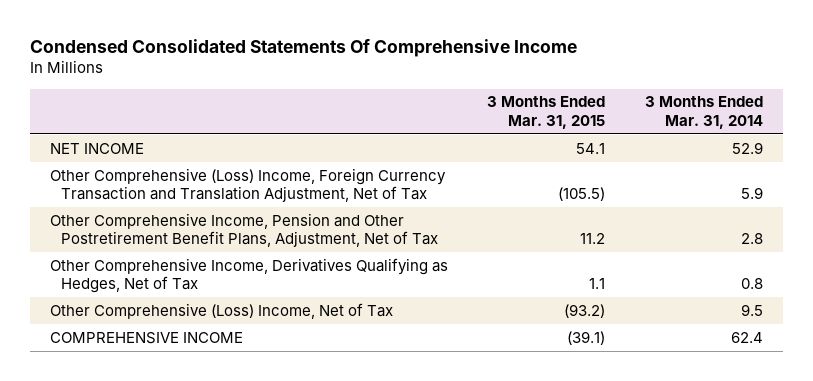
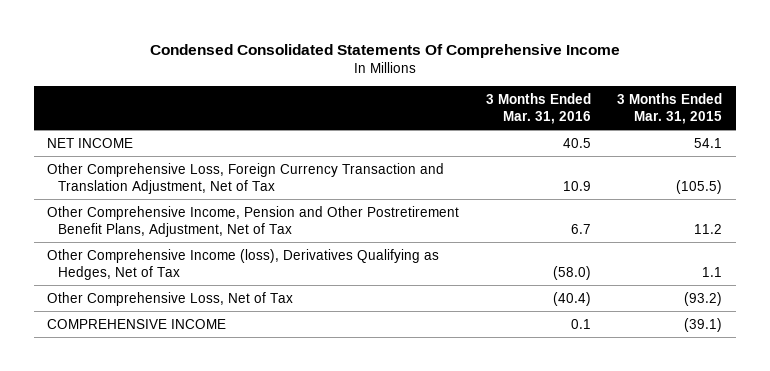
- | 3 Months Ended Mar. 31, 2015 | 3 Months Ended Mar. 31, 2014
+ | 3 Months Ended Mar. 31, 2016 | 3 Months Ended Mar. 31, 2015
- Other Comprehensive (Loss) Income, Foreign Currency Transaction and Translation Adjustment, Net of Tax | (105.5) | 5.9
+ Other Comprehensive Loss, Foreign Currency Transaction and Translation Adjustment, Net of Tax | 10.9 | (105.5)
- Other Comprehensive Income, Derivatives Qualifying as Hedges, Net of Tax | 1.1 | 0.8
- Other Comprehensive (Loss) Income, Net of Tax | (93.2) | 9.5
+ Other Comprehensive Income (loss), Derivatives Qualifying as Hedges, Net of Tax | (58.0) | 1.1
+ Other Comprehensive Loss, Net of Tax | (40.4) | (93.2)

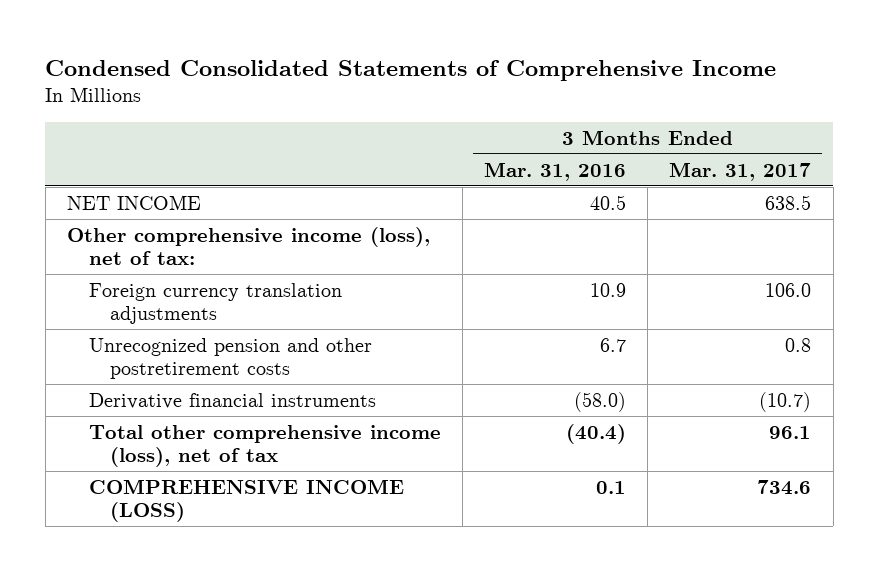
- Condensed Consolidated Statements Of Comprehensive Income
+ Condensed Consolidated Statements of Comprehensive Income
- | 3 Months Ended Mar. 31, 2016 | 3 Months Ended Mar. 31, 2015
+ | 3 Months Ended Mar. 31, 2016 | 3 Months Ended Mar. 31, 2017
- Other Comprehensive Loss, Foreign Currency Transaction and Translation Adjustment, Net of Tax | 10.9 | (105.5)
- Other Comprehensive Income, Pension and Other Postretirement Benefit Plans, Adjustment, Net of Tax | 6.7 | 11.2
- Other Comprehensive Income (loss), Derivatives Qualifying as Hedges, Net of Tax | (58.0) | 1.1
- Other Comprehensive Loss, Net of Tax | (40.4) | (93.2)
- COMPREHENSIVE INCOME | 0.1 | (39.1)
+ Other comprehensive income (loss), net of tax:
+ Foreign currency translation adjustments | 10.9 | 106.0
+ Unrecognized pension and other postretirement costs | 6.7 | 0.8
+ Derivative financial instruments | (58.0) | (10.7)
+ Total other comprehensive income (loss), net of tax | (40.4) | 96.1
+ COMPREHENSIVE INCOME (LOSS) | 0.1 | 734.6

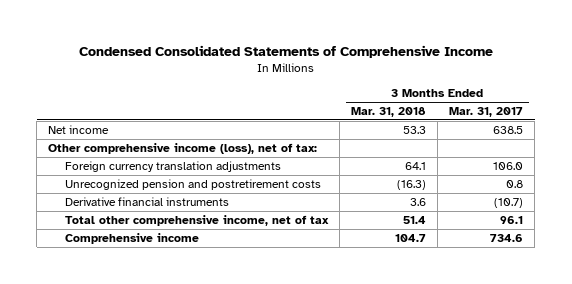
- | 3 Months Ended Mar. 31, 2016 | 3 Months Ended Mar. 31, 2017
+ | 3 Months Ended Mar. 31, 2018 | 3 Months Ended Mar. 31, 2017
- NET INCOME | 40.5 | 638.5
+ Net income | 53.3 | 638.5
- Unrecognized pension and other postretirement costs | 6.7 | 0.8
+ Unrecognized pension and postretirement costs | (16.3) | 0.8
- Total other comprehensive income (loss), net of tax | (40.4) | 96.1
- COMPREHENSIVE INCOME (LOSS) | 0.1 | 734.6
+ Total other comprehensive income, net of tax | 51.4 | 96.1
+ Comprehensive income | 104.7 | 734.6

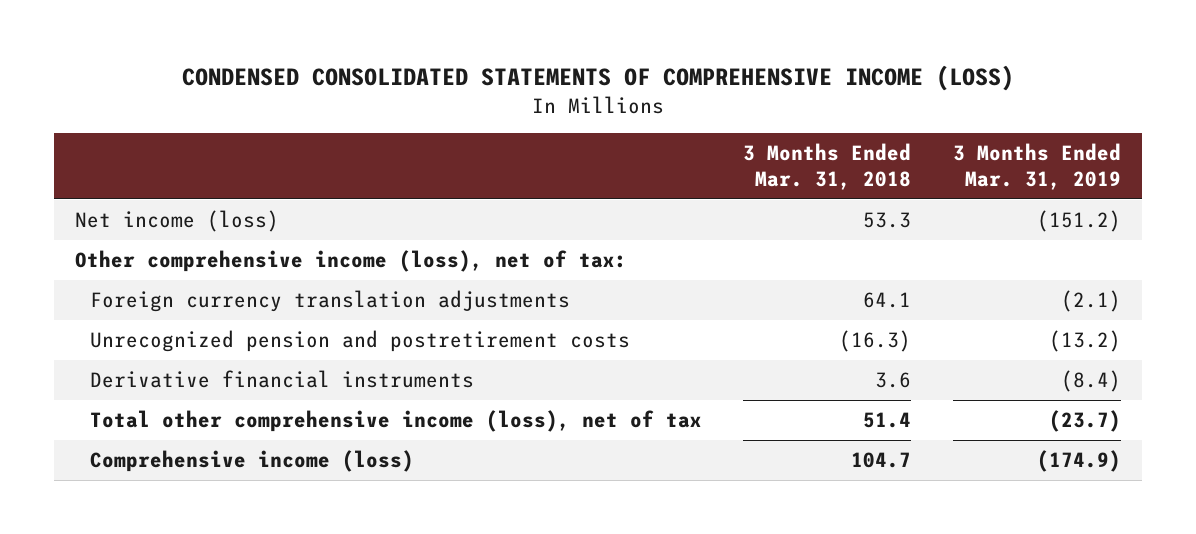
- Condensed Consolidated Statements of Comprehensive Income
+ CONDENSED CONSOLIDATED STATEMENTS OF COMPREHENSIVE INCOME (LOSS)
- | 3 Months Ended Mar. 31, 2018 | 3 Months Ended Mar. 31, 2017
+ | 3 Months Ended Mar. 31, 2018 | 3 Months Ended Mar. 31, 2019
- Net income | 53.3 | 638.5
+ Net income (loss) | 53.3 | (151.2)
- Total other comprehensive income, net of tax | 51.4 | 96.1
- Comprehensive income | 104.7 | 734.6
+ Total other comprehensive income (loss), net of tax | 51.4 | (23.7)
+ Comprehensive income (loss) | 104.7 | (174.9)

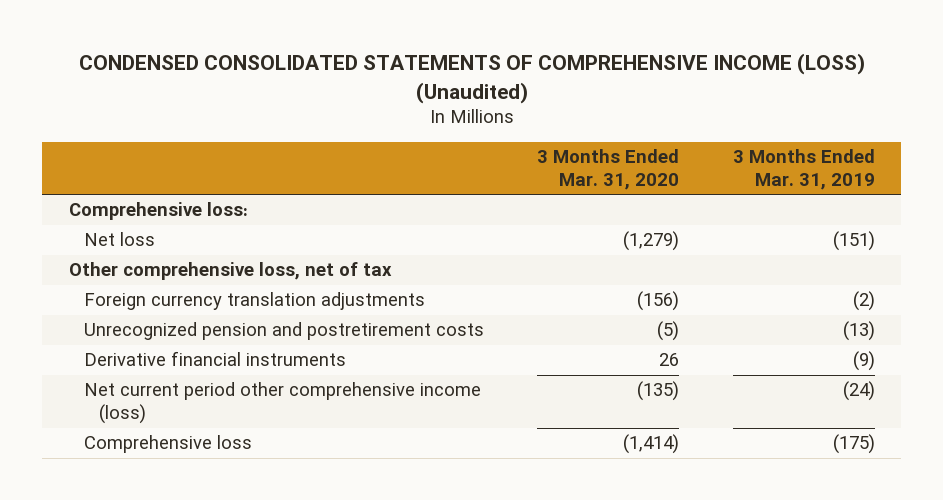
- CONDENSED CONSOLIDATED STATEMENTS OF COMPREHENSIVE INCOME (LOSS)
+ CONDENSED CONSOLIDATED STATEMENTS OF COMPREHENSIVE INCOME (LOSS) (Unaudited)
- | 3 Months Ended Mar. 31, 2018 | 3 Months Ended Mar. 31, 2019
+ | 3 Months Ended Mar. 31, 2020 | 3 Months Ended Mar. 31, 2019
- Net income (loss) | 53.3 | (151.2)
- Other comprehensive income (loss), net of tax:
- Foreign currency translation adjustments | 64.1 | (2.1)
- Unrecognized pension and postretirement costs | (16.3) | (13.2)
- Derivative financial instruments | 3.6 | (8.4)
- Total other comprehensive income (loss), net of tax | 51.4 | (23.7)
- Comprehensive income (loss) | 104.7 | (174.9)
+ Comprehensive loss:
+ Net loss | (1,279) | (151)
+ Other comprehensive loss, net of tax
+ Foreign currency translation adjustments | (156) | (2)
+ Unrecognized pension and postretirement costs | (5) | (13)
+ Derivative financial instruments | 26 | (9)
+ Net current period other comprehensive income (loss) | (135) | (24)
+ Comprehensive loss | (1,414) | (175)

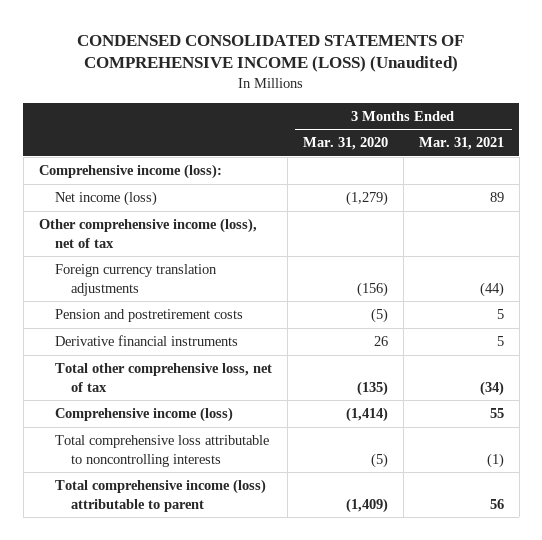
- | 3 Months Ended Mar. 31, 2020 | 3 Months Ended Mar. 31, 2019
+ | 3 Months Ended Mar. 31, 2020 | 3 Months Ended Mar. 31, 2021
- Comprehensive loss:
- Net loss | (1,279) | (151)
- Other comprehensive loss, net of tax
+ Comprehensive income (loss):
+ Net income (loss) | (1,279) | 89
+ Other comprehensive income (loss), net of tax
- Unrecognized pension and postretirement costs | (5) | (13)
+ Pension and postretirement costs | (5) | 5
- Net current period other comprehensive income (loss) | (135) | (24)
- Comprehensive loss | (1,414) | (175)
+ Total other comprehensive loss, net of tax | (135) | (34)
+ Comprehensive income (loss) | (1,414) | 55
+ Total comprehensive loss attributable to noncontrolling interests | (5) | (1)
+ Total comprehensive income (loss) attributable to parent | (1,409) | 56

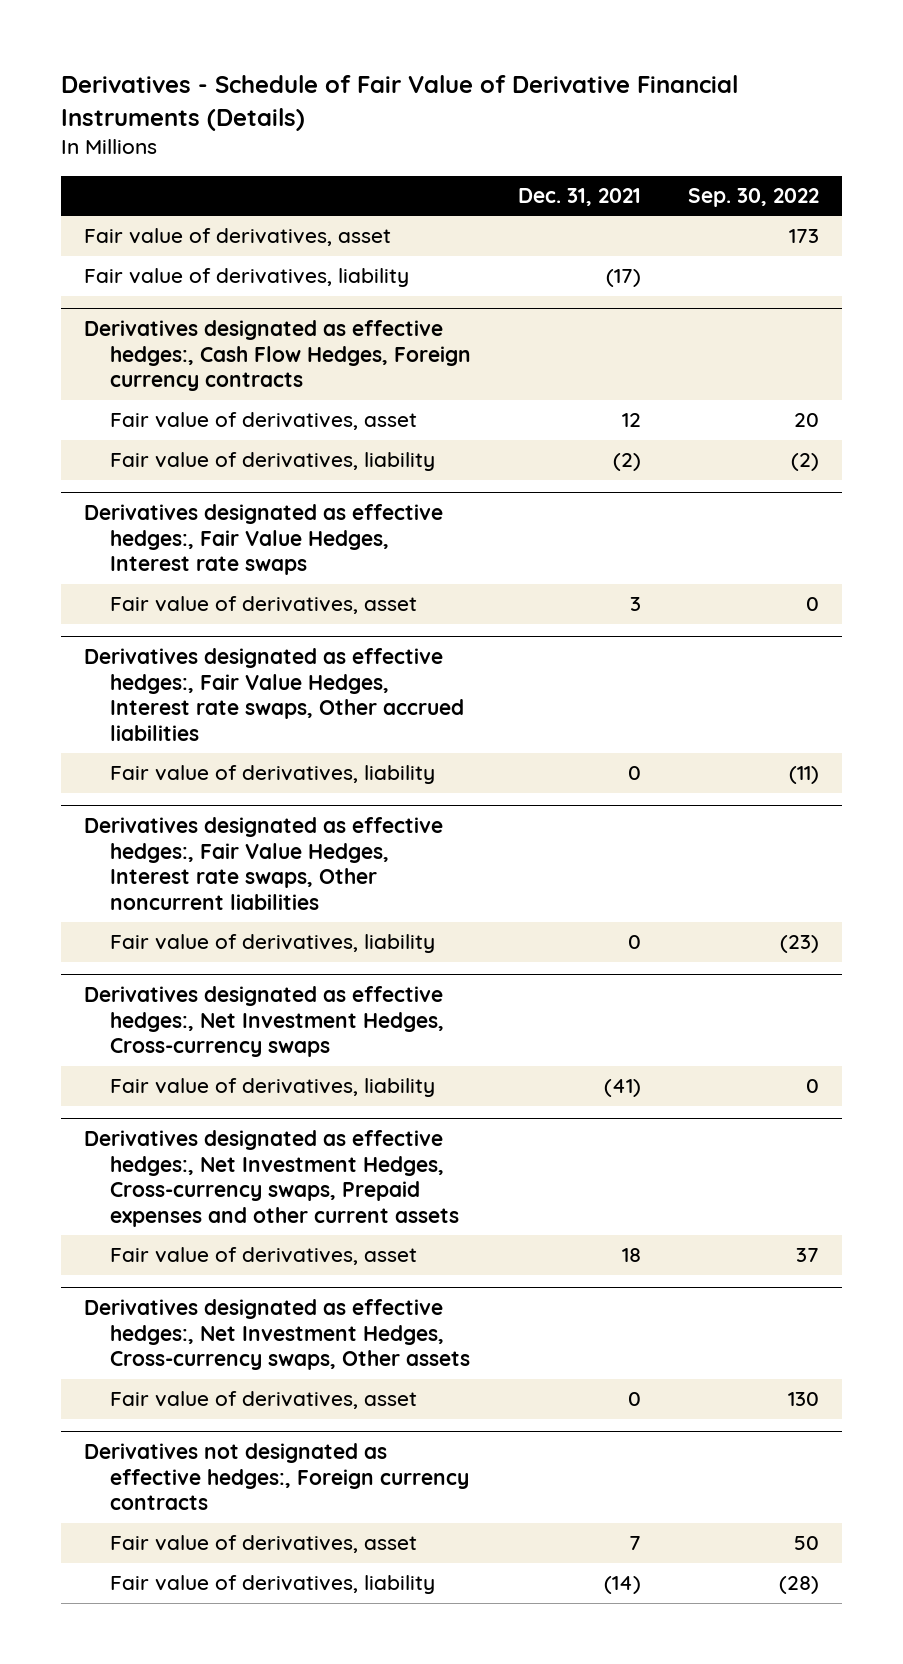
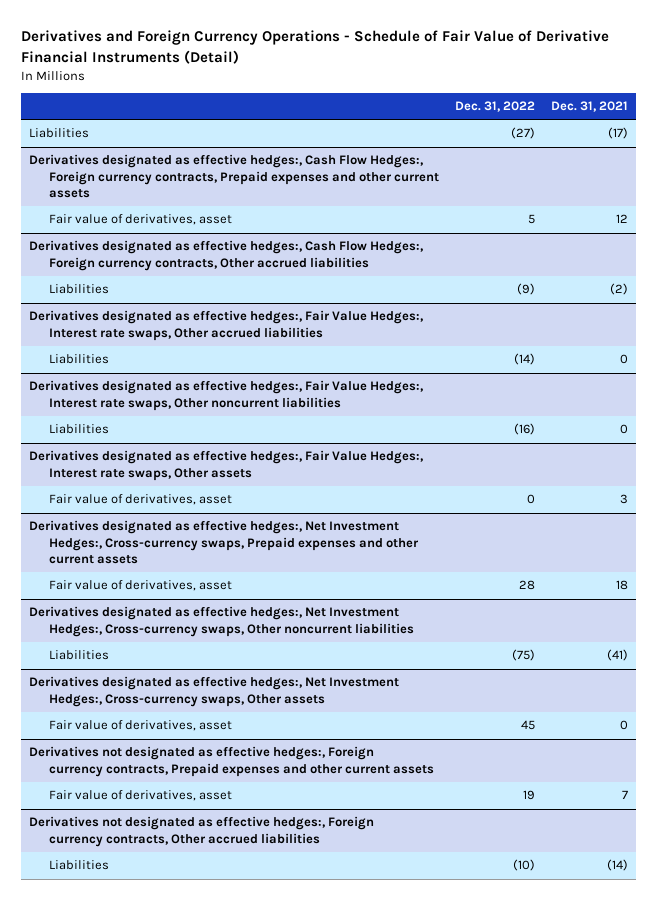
- Derivatives - Schedule of Fair Value of Derivative Financial Instruments (Details)
+ Derivatives and Foreign Currency Operations - Schedule of Fair Value of Derivative Financial Instruments (Detail)
- | Dec. 31, 2021 | Sep. 30, 2022
+ | Dec. 31, 2022 | Dec. 31, 2021
- Fair value of derivatives, asset | | 173
- Fair value of derivatives, liability | (17) |
- Derivatives designated as effective hedges:, Cash Flow Hedges, Foreign currency contracts
+ Liabilities | (27) | (17)
+ Derivatives designated as effective hedges:, Cash Flow Hedges:, Foreign currency contracts, Prepaid expenses and other current assets
- Fair value of derivatives, liability | (2) | (2)
- Derivatives designated as effective hedges:, Fair Value Hedges, Interest rate swaps
+ Derivatives designated as effective hedges:, Cash Flow Hedges:, Foreign currency contracts, Other accrued liabilities
+ Liabilities | (9) | (2)
+ Derivatives designated as effective hedges:, Fair Value Hedges:, Interest rate swaps, Other accrued liabilities
+ Liabilities | (14) | 0
+ Derivatives designated as effective hedges:, Fair Value Hedges:, Interest rate swaps, Other noncurrent liabilities
+ Liabilities | (16) | 0
+ Derivatives designated as effective hedges:, Fair Value Hedges:, Interest rate swaps, Other assets
- Derivatives designated as effective hedges:, Fair Value Hedges, Interest rate swaps, Other accrued liabilities
- Fair value of derivatives, liability | 0 | (11)
- Derivatives designated as effective hedges:, Fair Value Hedges, Interest rate swaps, Other noncurrent liabilities
- Fair value of derivatives, liability | 0 | (23)
- Derivatives designated as effective hedges:, Net Investment Hedges, Cross-currency swaps
- Fair value of derivatives, liability | (41) | 0
- Derivatives designated as effective hedges:, Net Investment Hedges, Cross-currency swaps, Prepaid expenses and other current assets
+ Derivatives designated as effective hedges:, Net Investment Hedges:, Cross-currency swaps, Prepaid expenses and other current assets
- Derivatives designated as effective hedges:, Net Investment Hedges, Cross-currency swaps, Other assets
+ Derivatives designated as effective hedges:, Net Investment Hedges:, Cross-currency swaps, Other noncurrent liabilities
+ Liabilities | (75) | (41)
+ Derivatives designated as effective hedges:, Net Investment Hedges:, Cross-currency swaps, Other assets
- Derivatives not designated as effective hedges:, Foreign currency contracts
+ Derivatives not designated as effective hedges:, Foreign currency contracts, Prepaid expenses and other current assets
- Fair value of derivatives, liability | (14) | (28)
+ Derivatives not designated as effective hedges:, Foreign currency contracts, Other accrued liabilities
+ Liabilities | (10) | (14)

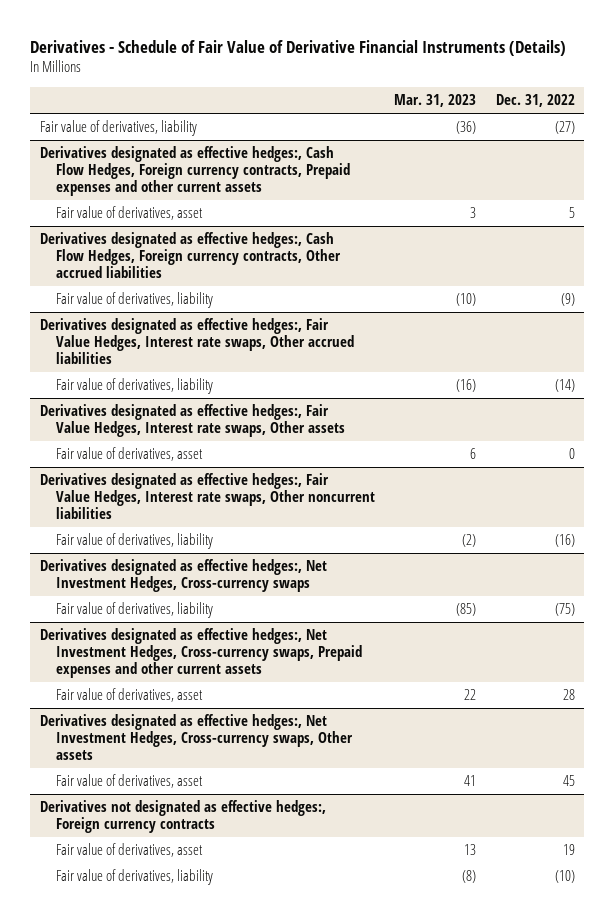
- Derivatives and Foreign Currency Operations - Schedule of Fair Value of Derivative Financial Instruments (Detail)
+ Derivatives - Schedule of Fair Value of Derivative Financial Instruments (Details)
- | Dec. 31, 2022 | Dec. 31, 2021
+ | Mar. 31, 2023 | Dec. 31, 2022
- Liabilities | (27) | (17)
- Derivatives designated as effective hedges:, Cash Flow Hedges:, Foreign currency contracts, Prepaid expenses and other current assets
+ Fair value of derivatives, liability | (36) | (27)
+ Derivatives designated as effective hedges:, Cash Flow Hedges, Foreign currency contracts, Prepaid expenses and other current assets
- Derivatives designated as effective hedges:, Cash Flow Hedges:, Foreign currency contracts, Other accrued liabilities
- Liabilities | (9) | (2)
- Derivatives designated as effective hedges:, Fair Value Hedges:, Interest rate swaps, Other accrued liabilities
- Liabilities | (14) | 0
- Derivatives designated as effective hedges:, Fair Value Hedges:, Interest rate swaps, Other noncurrent liabilities
- Liabilities | (16) | 0
- Derivatives designated as effective hedges:, Fair Value Hedges:, Interest rate swaps, Other assets
+ Derivatives designated as effective hedges:, Cash Flow Hedges, Foreign currency contracts, Other accrued liabilities
+ Fair value of derivatives, liability | (10) | (9)
+ Derivatives designated as effective hedges:, Fair Value Hedges, Interest rate swaps, Other accrued liabilities
+ Fair value of derivatives, liability | (16) | (14)
+ Derivatives designated as effective hedges:, Fair Value Hedges, Interest rate swaps, Other assets
- Derivatives designated as effective hedges:, Net Investment Hedges:, Cross-currency swaps, Prepaid expenses and other current assets
+ Derivatives designated as effective hedges:, Fair Value Hedges, Interest rate swaps, Other noncurrent liabilities
+ Fair value of derivatives, liability | (2) | (16)
+ Derivatives designated as effective hedges:, Net Investment Hedges, Cross-currency swaps
+ Fair value of derivatives, liability | (85) | (75)
+ Derivatives designated as effective hedges:, Net Investment Hedges, Cross-currency swaps, Prepaid expenses and other current assets
- Derivatives designated as effective hedges:, Net Investment Hedges:, Cross-currency swaps, Other noncurrent liabilities
- Liabilities | (75) | (41)
- Derivatives designated as effective hedges:, Net Investment Hedges:, Cross-currency swaps, Other assets
+ Derivatives designated as effective hedges:, Net Investment Hedges, Cross-currency swaps, Other assets
- Derivatives not designated as effective hedges:, Foreign currency contracts, Prepaid expenses and other current assets
+ Derivatives not designated as effective hedges:, Foreign currency contracts
- Derivatives not designated as effective hedges:, Foreign currency contracts, Other accrued liabilities
- Liabilities | (10) | (14)
+ Fair value of derivatives, liability | (8) | (10)

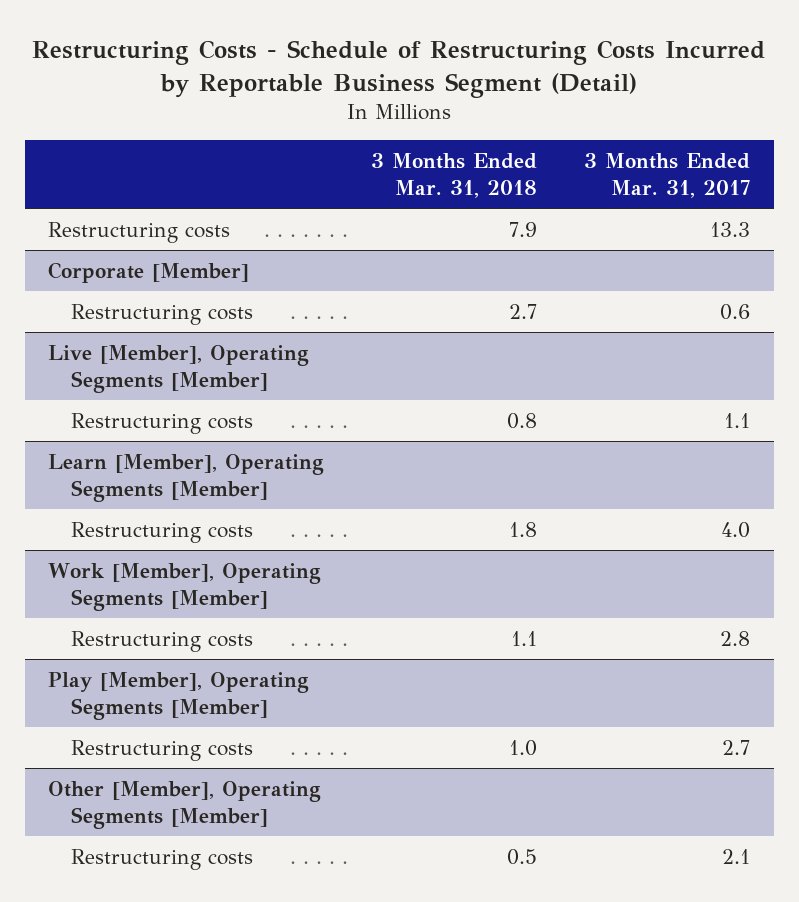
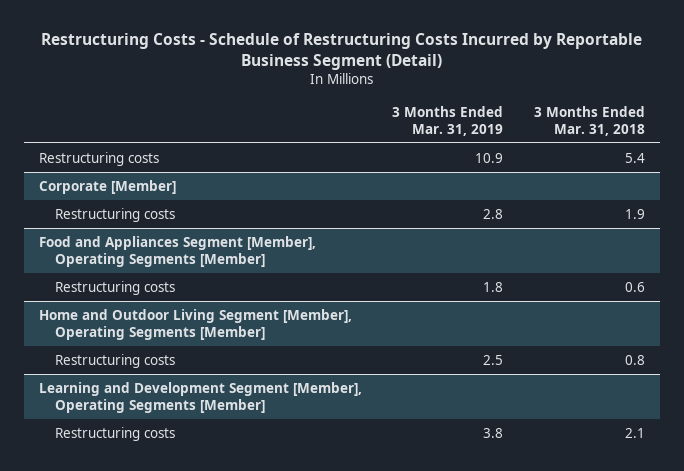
- | 3 Months Ended Mar. 31, 2018 | 3 Months Ended Mar. 31, 2017
+ | 3 Months Ended Mar. 31, 2019 | 3 Months Ended Mar. 31, 2018
- Restructuring costs | 7.9 | 13.3
+ Restructuring costs | 10.9 | 5.4
@ Corporate [Member]
- Restructuring costs | 2.7 | 0.6
- Live [Member], Operating Segments [Member]
@ Corporate [Member]
+ Restructuring costs | 2.8 | 1.9
+ Food and Appliances Segment [Member], Operating Segments [Member]
+ Restructuring costs | 1.8 | 0.6
+ Home and Outdoor Living Segment [Member], Operating Segments [Member]
- Learn [Member], Operating Segments [Member]
- Restructuring costs | 1.8 | 4.0
- Work [Member], Operating Segments [Member]
- Restructuring costs | 1.1 | 2.8
- Play [Member], Operating Segments [Member]
- Restructuring costs | 1.0 | 2.7
- Other [Member], Operating Segments [Member]
- Restructuring costs | 0.5 | 2.1
+ Learning and Development Segment [Member], Operating Segments [Member]
+ Restructuring costs | 3.8 | 2.1

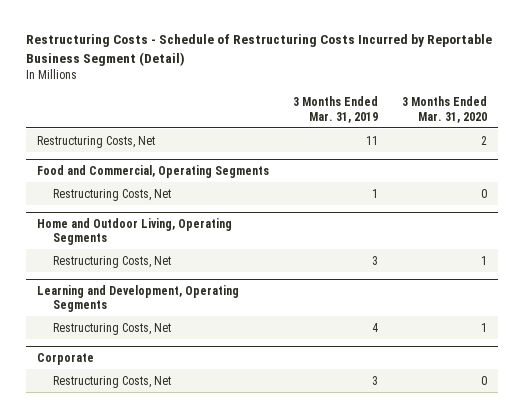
- | 3 Months Ended Mar. 31, 2019 | 3 Months Ended Mar. 31, 2018
+ | 3 Months Ended Mar. 31, 2019 | 3 Months Ended Mar. 31, 2020
- Restructuring costs | 10.9 | 5.4
- Corporate [Member]
- Restructuring costs | 2.8 | 1.9
- Food and Appliances Segment [Member], Operating Segments [Member]
- Restructuring costs | 1.8 | 0.6
- Home and Outdoor Living Segment [Member], Operating Segments [Member]
- Restructuring costs | 2.5 | 0.8
- Learning and Development Segment [Member], Operating Segments [Member]
- Restructuring costs | 3.8 | 2.1
+ Restructuring Costs, Net | 11 | 2
+ Food and Commercial, Operating Segments
+ Restructuring Costs, Net | 1 | 0
+ Home and Outdoor Living, Operating Segments
+ Restructuring Costs, Net | 3 | 1
+ Learning and Development, Operating Segments
+ Restructuring Costs, Net | 4 | 1
+ Corporate
+ Restructuring Costs, Net | 3 | 0

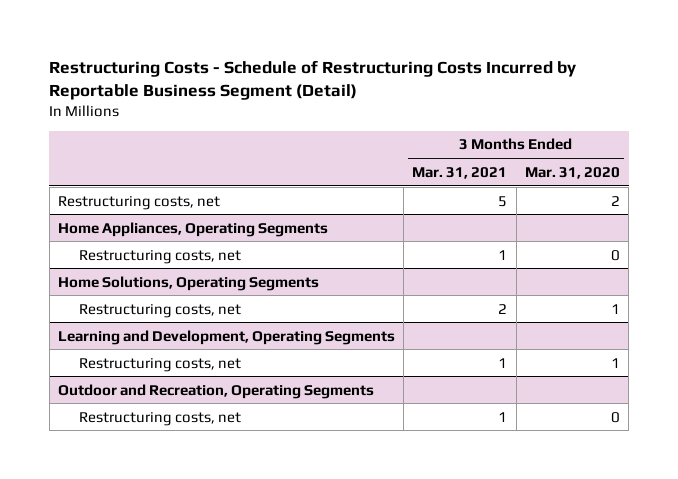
- | 3 Months Ended Mar. 31, 2019 | 3 Months Ended Mar. 31, 2020
+ | 3 Months Ended Mar. 31, 2021 | 3 Months Ended Mar. 31, 2020
- Restructuring Costs, Net | 11 | 2
- Food and Commercial, Operating Segments
- Restructuring Costs, Net | 1 | 0
- Home and Outdoor Living, Operating Segments
- Restructuring Costs, Net | 3 | 1
+ Restructuring costs, net | 5 | 2
+ Home Appliances, Operating Segments
+ Restructuring costs, net | 1 | 0
+ Home Solutions, Operating Segments
+ Restructuring costs, net | 2 | 1
@ Learning and Development, Operating Segments
- Restructuring Costs, Net | 4 | 1
- Corporate
- Restructuring Costs, Net | 3 | 0
@ Learning and Development, Operating Segments
+ Restructuring costs, net | 1 | 1
+ Outdoor and Recreation, Operating Segments
+ Restructuring costs, net | 1 | 0

